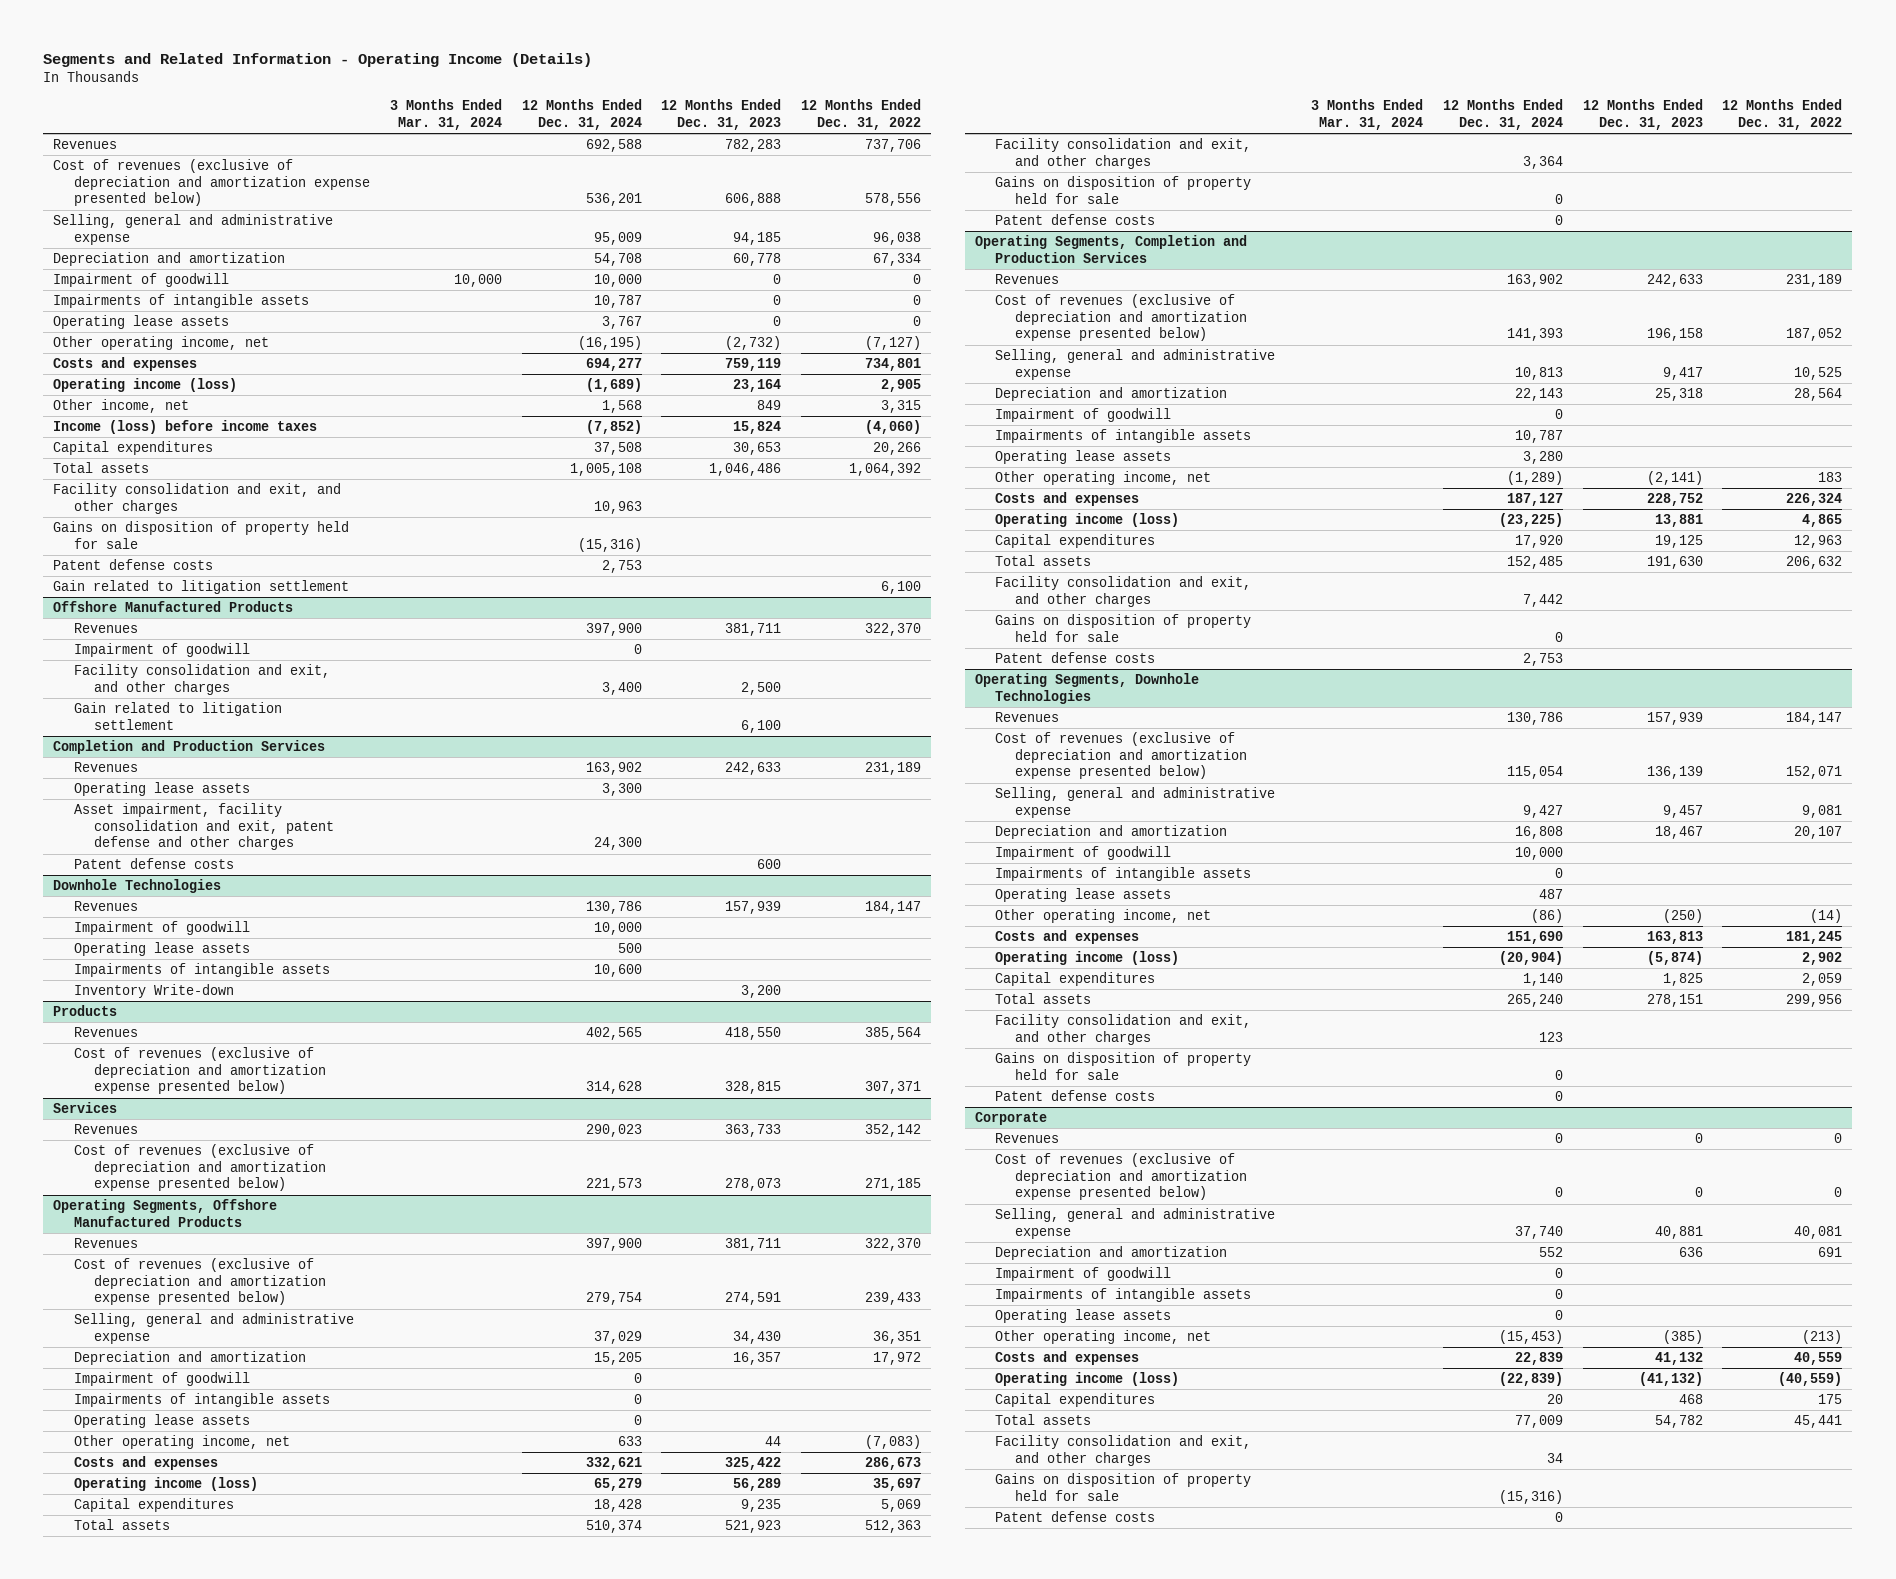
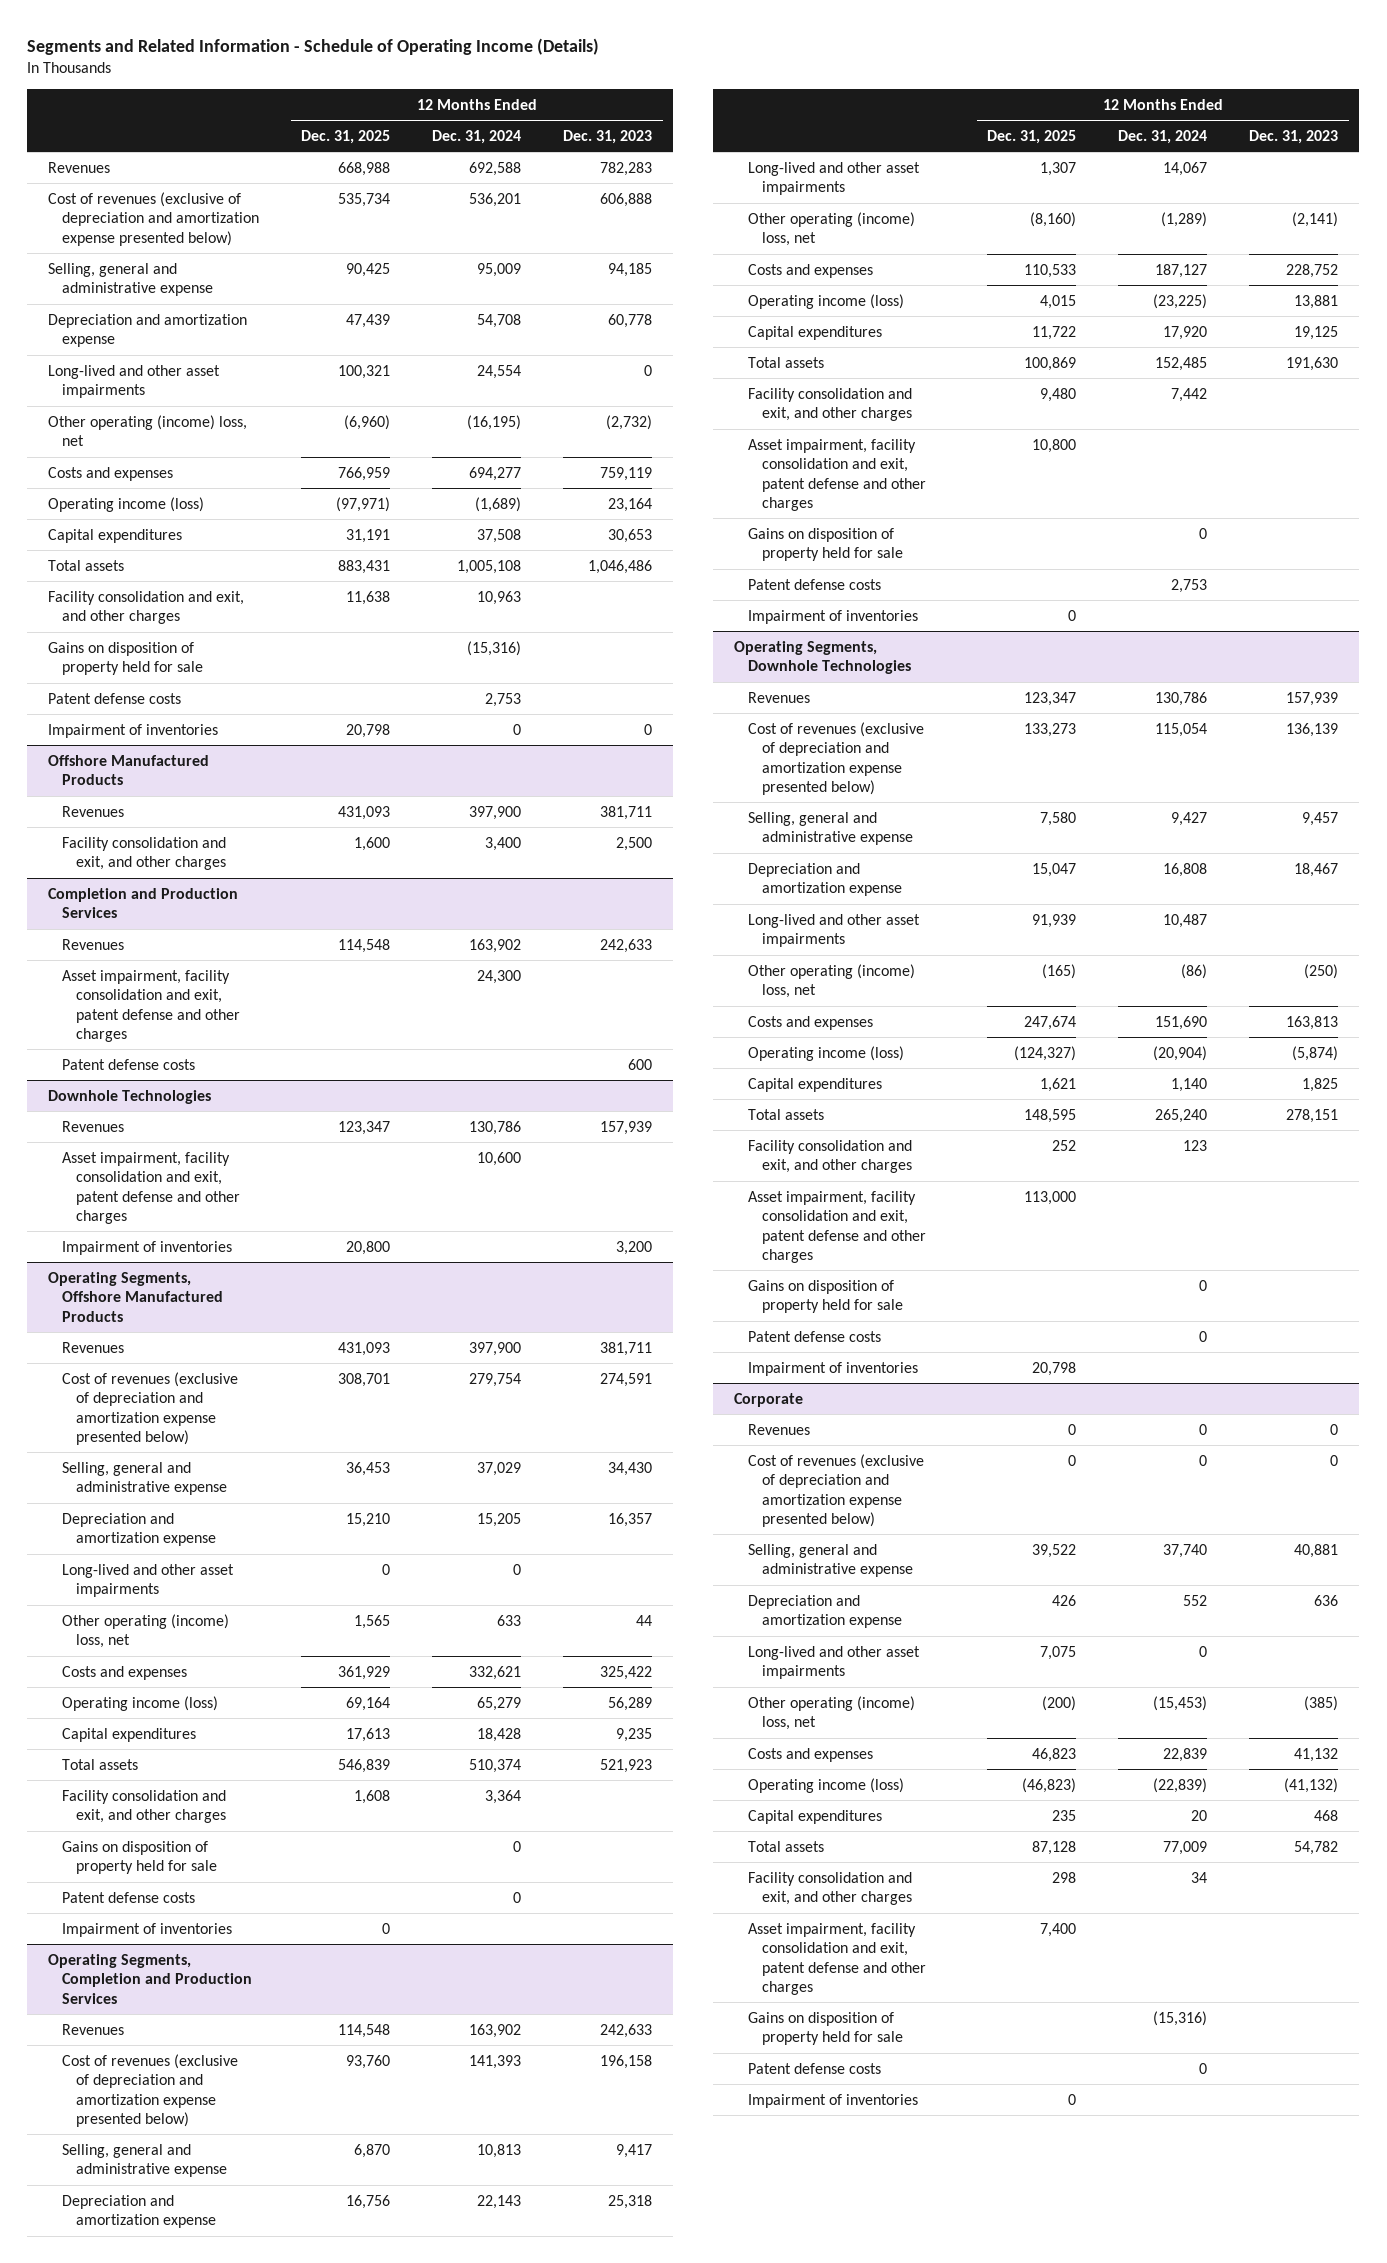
- Segments and Related Information - Operating Income (Details)
+ Segments and Related Information - Schedule of Operating Income (Details)
- | 3 Months Ended Mar. 31, 2024 | 12 Months Ended Dec. 31, 2024 | 12 Months Ended Dec. 31, 2023 | 12 Months Ended Dec. 31, 2022
+ | 12 Months Ended Dec. 31, 2025 | 12 Months Ended Dec. 31, 2024 | 12 Months Ended Dec. 31, 2023
- Depreciation and amortization | | 54,708 | 60,778 | 67,334
- Impairment of goodwill | 10,000 | 10,000 | 0 | 0
- Impairments of intangible assets | | 10,787 | 0 | 0
- Operating lease assets | | 3,767 | 0 | 0
- Other operating income, net | | (16,195) | (2,732) | (7,127)
+ Depreciation and amortization expense | 47,439 | 54,708 | 60,778
+ Long-lived and other asset impairments | 100,321 | 24,554 | 0
+ Other operating (income) loss, net | (6,960) | (16,195) | (2,732)
- Other income, net | | 1,568 | 849 | 3,315
- Income (loss) before income taxes | | (7,852) | 15,824 | (4,060)
- Gain related to litigation settlement | | | | 6,100
+ Impairment of inventories | 20,798 | 0 | 0
@ Offshore Manufactured Products
- Impairment of goodwill | | 0 | |
- Gain related to litigation settlement | | | 6,100 |
@ Completion and Production Services
- Operating lease assets | | 3,300 | |
@ Downhole Technologies
- Impairment of goodwill | | 10,000 | |
- Operating lease assets | | 500 | |
- Impairments of intangible assets | | 10,600 | |
- Inventory Write-down | | | 3,200 |
- Products
- Revenues | | 402,565 | 418,550 | 385,564
- Cost of revenues (exclusive of depreciation and amortization expense presented below) | | 314,628 | 328,815 | 307,371
- Services
- Revenues | | 290,023 | 363,733 | 352,142
- Cost of revenues (exclusive of depreciation and amortization expense presented below) | | 221,573 | 278,073 | 271,185
@ Downhole Technologies
+ Asset impairment, facility consolidation and exit, patent defense and other charges | | 10,600 |
+ Impairment of inventories | 20,800 | | 3,200
@ Operating Segments, Offshore Manufactured Products
- Depreciation and amortization | | 15,205 | 16,357 | 17,972
- Impairment of goodwill | | 0 | |
- Impairments of intangible assets | | 0 | |
- Operating lease assets | | 0 | |
- Other operating income, net | | 633 | 44 | (7,083)
+ Depreciation and amortization expense | 15,210 | 15,205 | 16,357
+ Long-lived and other asset impairments | 0 | 0 |
+ Other operating (income) loss, net | 1,565 | 633 | 44
+ Impairment of inventories | 0 | |
@ Operating Segments, Completion and Production Services
- Depreciation and amortization | | 22,143 | 25,318 | 28,564
- Impairment of goodwill | | 0 | |
- Impairments of intangible assets | | 10,787 | |
- Operating lease assets | | 3,280 | |
- Other operating income, net | | (1,289) | (2,141) | 183
+ Depreciation and amortization expense | 16,756 | 22,143 | 25,318
+ Long-lived and other asset impairments | 1,307 | 14,067 |
+ Other operating (income) loss, net | (8,160) | (1,289) | (2,141)
+ Asset impairment, facility consolidation and exit, patent defense and other charges | 10,800 | |
+ Impairment of inventories | 0 | |
@ Operating Segments, Downhole Technologies
- Depreciation and amortization | | 16,808 | 18,467 | 20,107
- Impairment of goodwill | | 10,000 | |
- Impairments of intangible assets | | 0 | |
- Operating lease assets | | 487 | |
- Other operating income, net | | (86) | (250) | (14)
+ Depreciation and amortization expense | 15,047 | 16,808 | 18,467
+ Long-lived and other asset impairments | 91,939 | 10,487 |
+ Other operating (income) loss, net | (165) | (86) | (250)
+ Asset impairment, facility consolidation and exit, patent defense and other charges | 113,000 | |
+ Impairment of inventories | 20,798 | |
@ Corporate
- Depreciation and amortization | | 552 | 636 | 691
- Impairment of goodwill | | 0 | |
- Impairments of intangible assets | | 0 | |
- Operating lease assets | | 0 | |
- Other operating income, net | | (15,453) | (385) | (213)
+ Depreciation and amortization expense | 426 | 552 | 636
+ Long-lived and other asset impairments | 7,075 | 0 |
+ Other operating (income) loss, net | (200) | (15,453) | (385)
+ Asset impairment, facility consolidation and exit, patent defense and other charges | 7,400 | |
+ Impairment of inventories | 0 | |

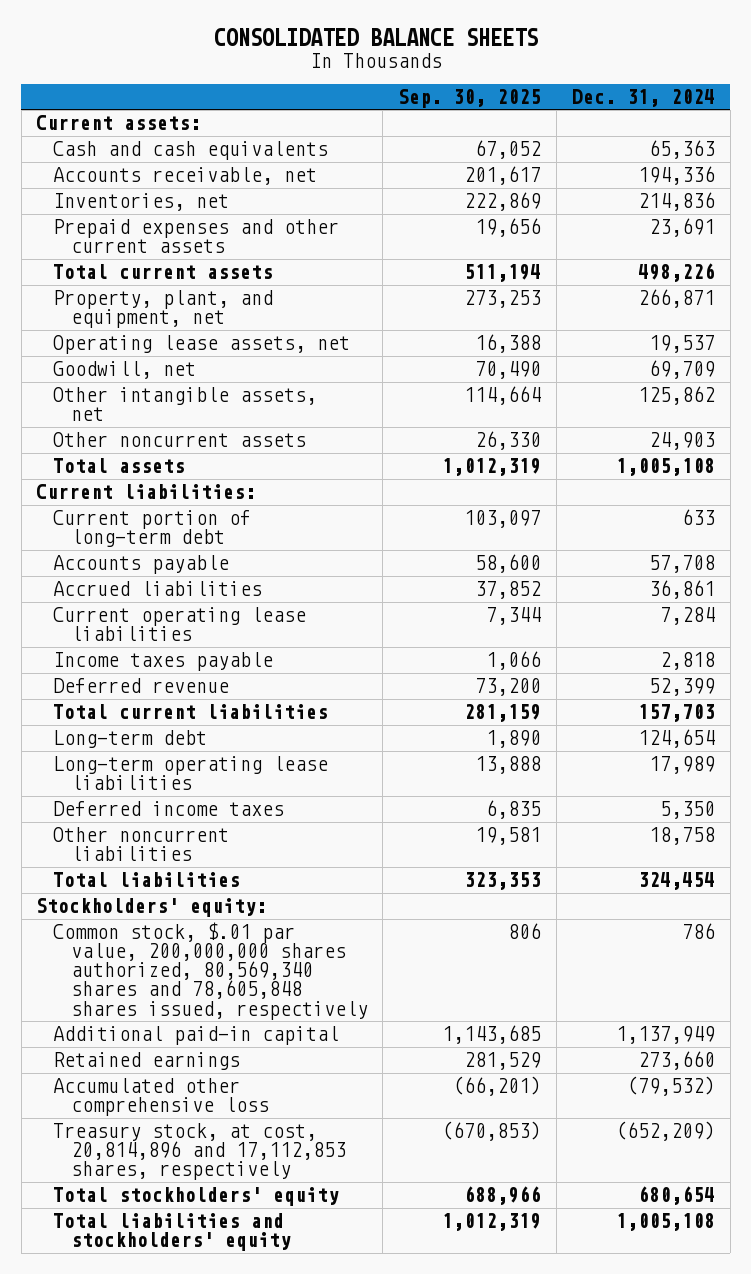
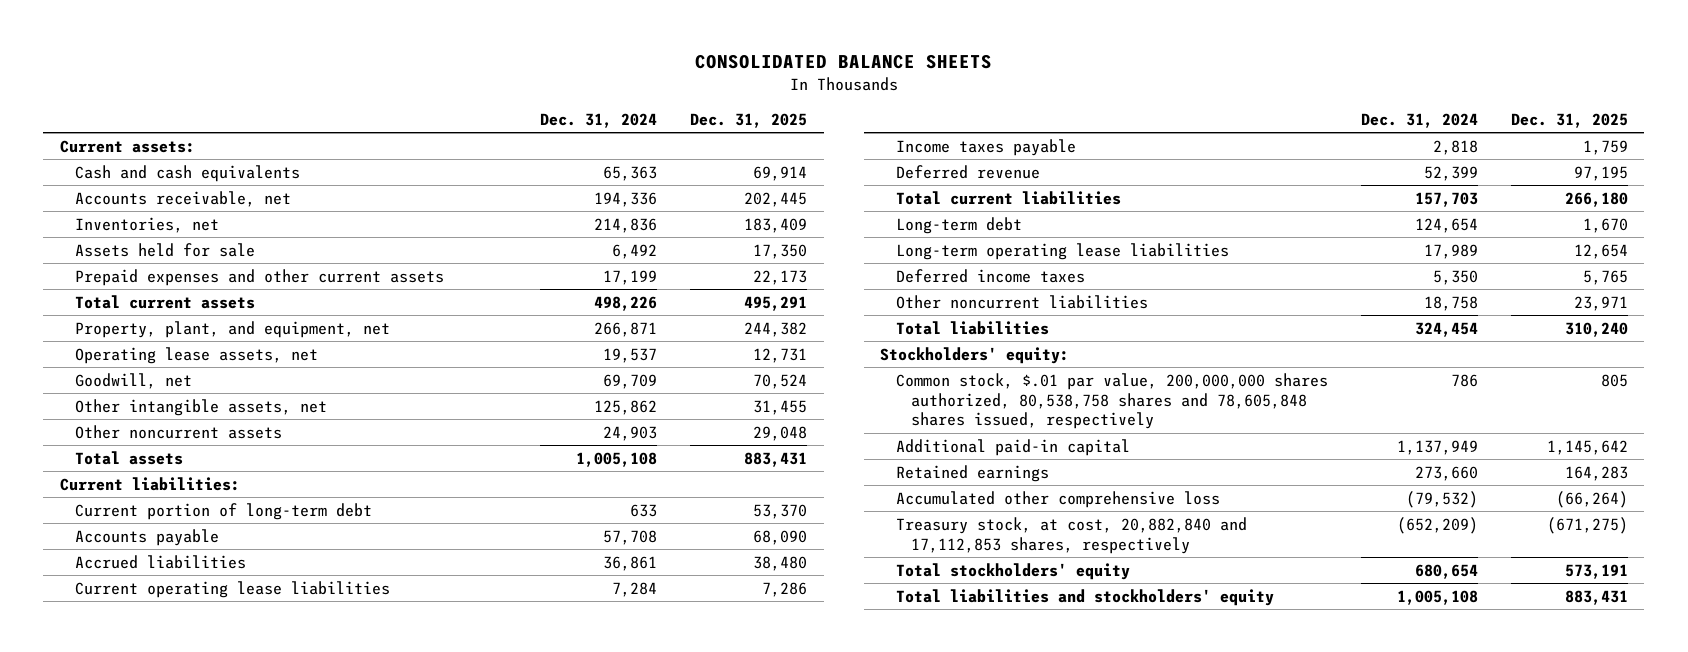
- | Sep. 30, 2025 | Dec. 31, 2024
+ | Dec. 31, 2024 | Dec. 31, 2025
- Prepaid expenses and other current assets | 19,656 | 23,691
+ Assets held for sale | 6,492 | 17,350
+ Prepaid expenses and other current assets | 17,199 | 22,173
- Common stock, $.01 par value, 200,000,000 shares authorized, 80,569,340 shares and 78,605,848 shares issued, respectively | 806 | 786
+ Common stock, $.01 par value, 200,000,000 shares authorized, 80,538,758 shares and 78,605,848 shares issued, respectively | 786 | 805
- Treasury stock, at cost, 20,814,896 and 17,112,853 shares, respectively | (670,853) | (652,209)
+ Treasury stock, at cost, 20,882,840 and 17,112,853 shares, respectively | (652,209) | (671,275)

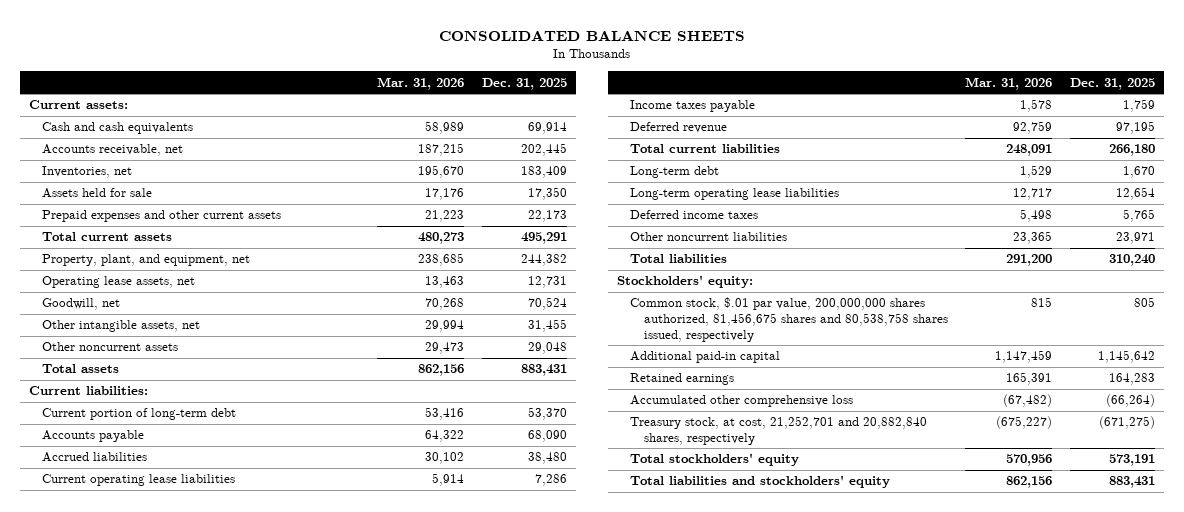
- | Dec. 31, 2024 | Dec. 31, 2025
+ | Mar. 31, 2026 | Dec. 31, 2025
- Common stock, $.01 par value, 200,000,000 shares authorized, 80,538,758 shares and 78,605,848 shares issued, respectively | 786 | 805
+ Common stock, $.01 par value, 200,000,000 shares authorized, 81,456,675 shares and 80,538,758 shares issued, respectively | 815 | 805
- Treasury stock, at cost, 20,882,840 and 17,112,853 shares, respectively | (652,209) | (671,275)
+ Treasury stock, at cost, 21,252,701 and 20,882,840 shares, respectively | (675,227) | (671,275)

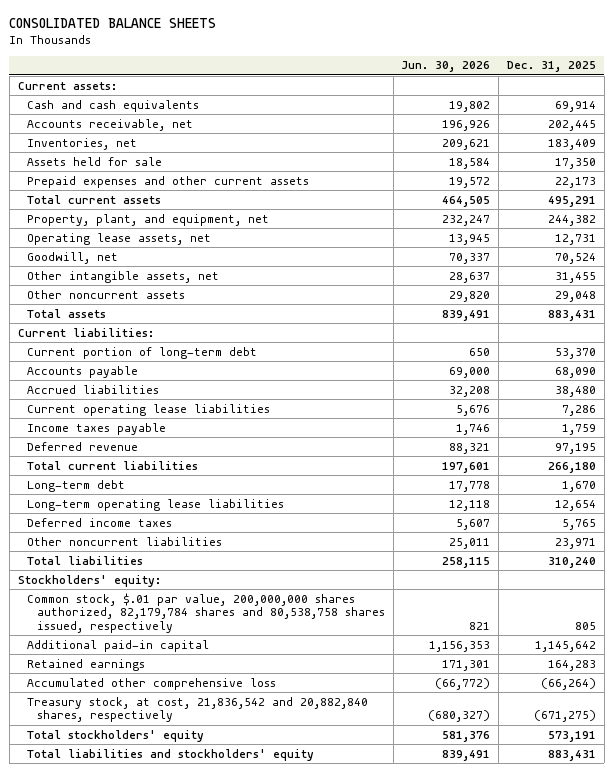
- | Mar. 31, 2026 | Dec. 31, 2025
+ | Jun. 30, 2026 | Dec. 31, 2025
- Common stock, $.01 par value, 200,000,000 shares authorized, 81,456,675 shares and 80,538,758 shares issued, respectively | 815 | 805
+ Common stock, $.01 par value, 200,000,000 shares authorized, 82,179,784 shares and 80,538,758 shares issued, respectively | 821 | 805
- Treasury stock, at cost, 21,252,701 and 20,882,840 shares, respectively | (675,227) | (671,275)
+ Treasury stock, at cost, 21,836,542 and 20,882,840 shares, respectively | (680,327) | (671,275)

